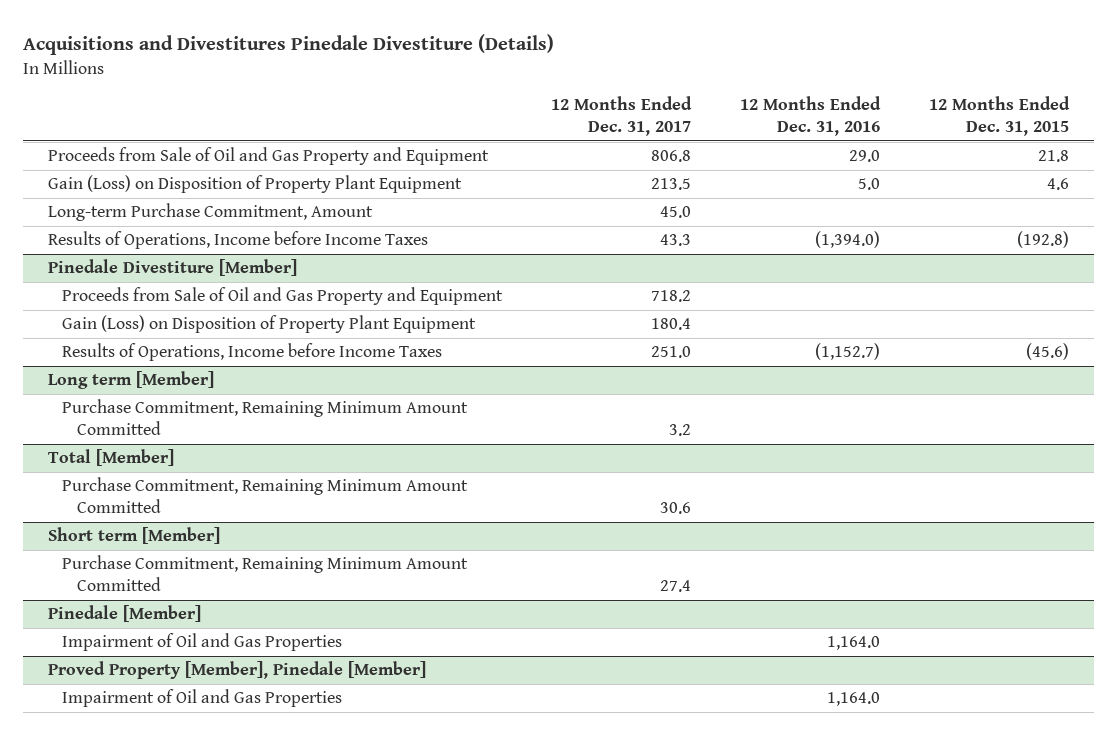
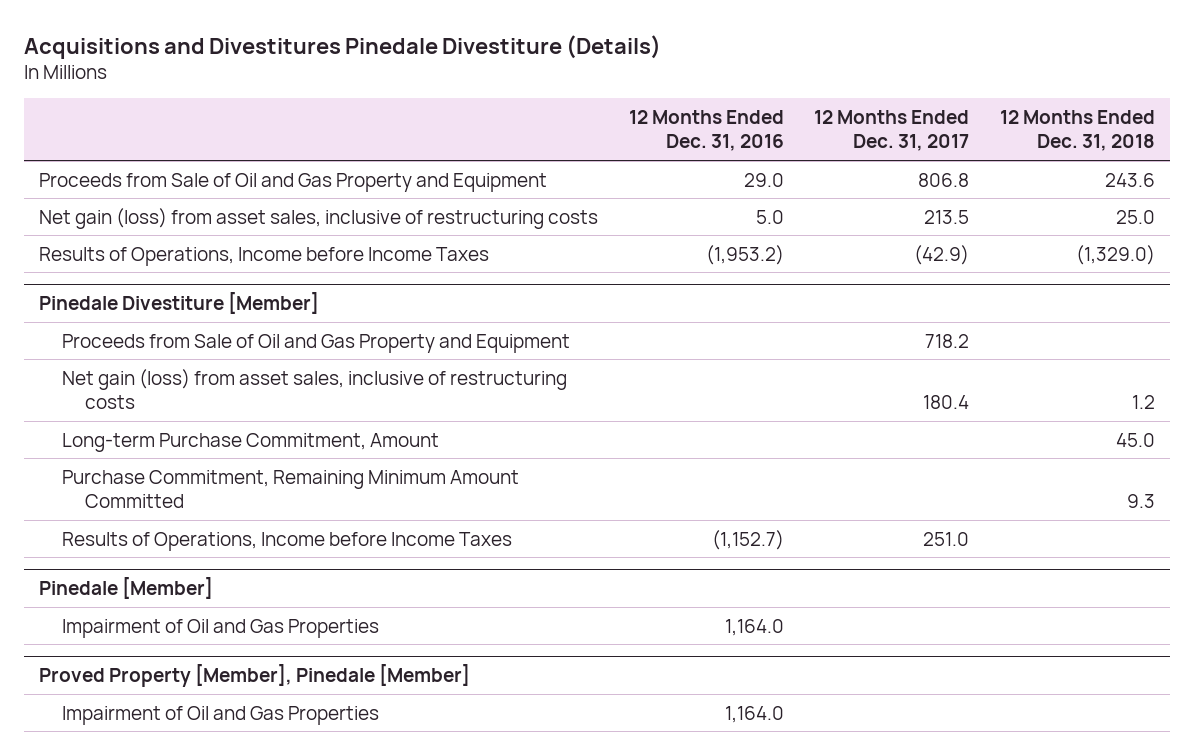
- | 12 Months Ended Dec. 31, 2017 | 12 Months Ended Dec. 31, 2016 | 12 Months Ended Dec. 31, 2015
+ | 12 Months Ended Dec. 31, 2016 | 12 Months Ended Dec. 31, 2017 | 12 Months Ended Dec. 31, 2018
- Gain (Loss) on Disposition of Property Plant Equipment | 213.5 | 5.0 | 4.6
- Long-term Purchase Commitment, Amount | 45.0 | |
- Results of Operations, Income before Income Taxes | 43.3 | (1,394.0) | (192.8)
+ Net gain (loss) from asset sales, inclusive of restructuring costs | 5.0 | 213.5 | 25.0
+ Results of Operations, Income before Income Taxes | (1,953.2) | (42.9) | (1,329.0)
@ Pinedale Divestiture [Member]
- Gain (Loss) on Disposition of Property Plant Equipment | 180.4 | |
+ Net gain (loss) from asset sales, inclusive of restructuring costs | | 180.4 | 1.2
+ Long-term Purchase Commitment, Amount | | | 45.0
+ Purchase Commitment, Remaining Minimum Amount Committed | | | 9.3
- Long term [Member]
- Purchase Commitment, Remaining Minimum Amount Committed | 3.2 | |
- Total [Member]
- Purchase Commitment, Remaining Minimum Amount Committed | 30.6 | |
- Short term [Member]
- Purchase Commitment, Remaining Minimum Amount Committed | 27.4 | |

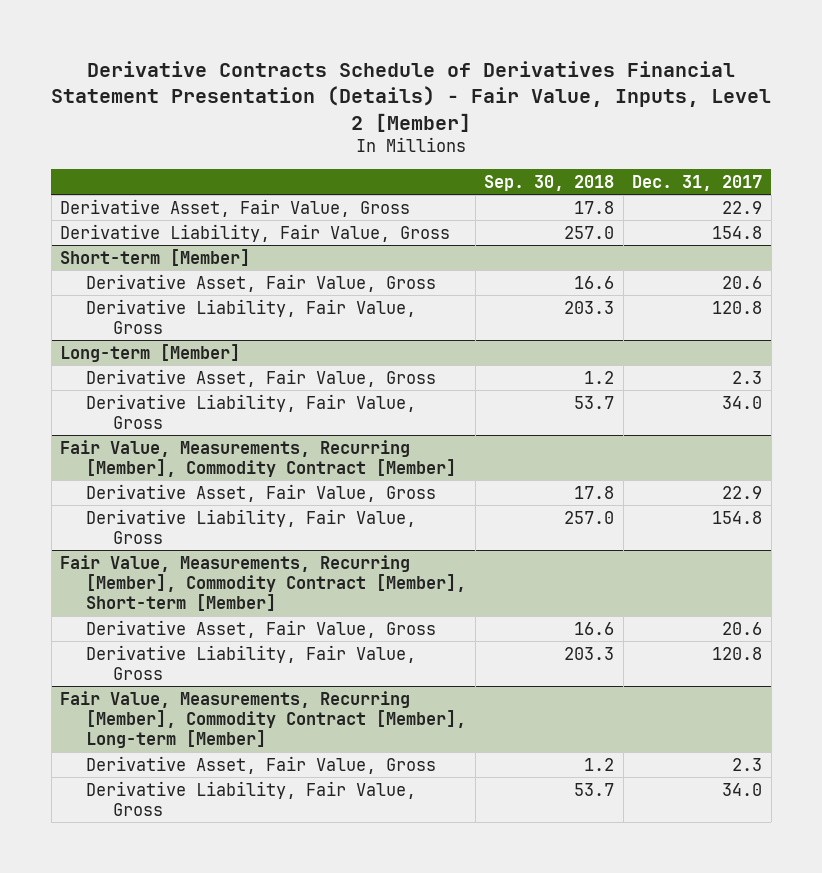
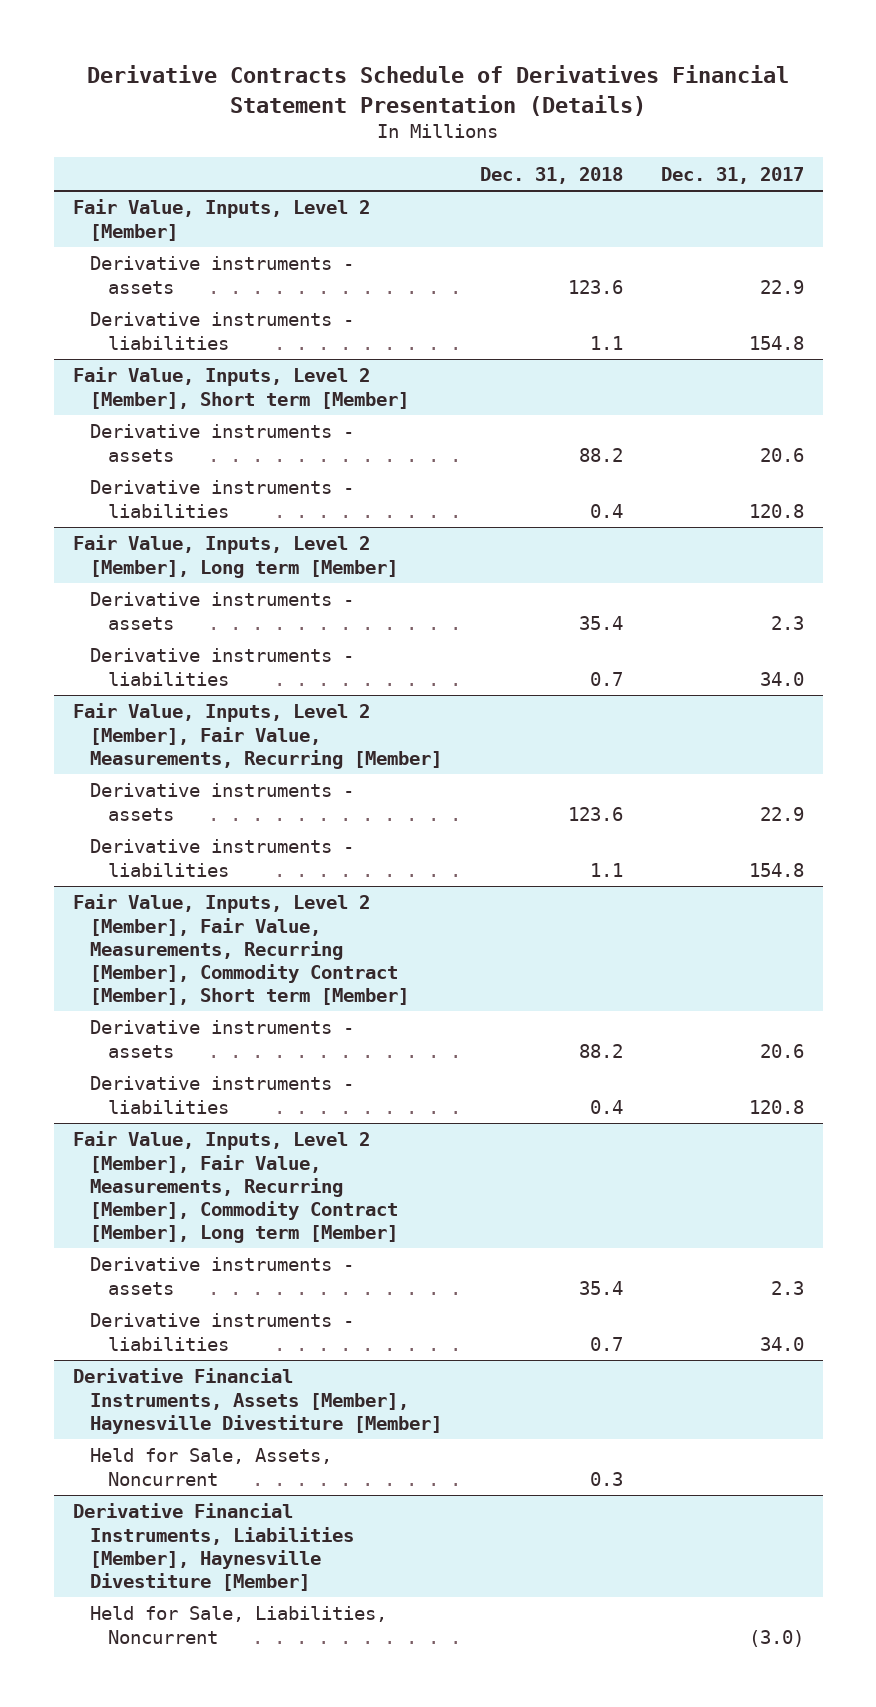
- Derivative Contracts Schedule of Derivatives Financial Statement Presentation (Details) - Fair Value, Inputs, Level 2 [Member]
+ Derivative Contracts Schedule of Derivatives Financial Statement Presentation (Details)
- | Sep. 30, 2018 | Dec. 31, 2017
+ | Dec. 31, 2018 | Dec. 31, 2017
- Derivative Asset, Fair Value, Gross | 17.8 | 22.9
- Derivative Liability, Fair Value, Gross | 257.0 | 154.8
- Short-term [Member]
- Derivative Asset, Fair Value, Gross | 16.6 | 20.6
- Derivative Liability, Fair Value, Gross | 203.3 | 120.8
- Long-term [Member]
- Derivative Asset, Fair Value, Gross | 1.2 | 2.3
- Derivative Liability, Fair Value, Gross | 53.7 | 34.0
- Fair Value, Measurements, Recurring [Member], Commodity Contract [Member]
- Derivative Asset, Fair Value, Gross | 17.8 | 22.9
- Derivative Liability, Fair Value, Gross | 257.0 | 154.8
- Fair Value, Measurements, Recurring [Member], Commodity Contract [Member], Short-term [Member]
- Derivative Asset, Fair Value, Gross | 16.6 | 20.6
- Derivative Liability, Fair Value, Gross | 203.3 | 120.8
- Fair Value, Measurements, Recurring [Member], Commodity Contract [Member], Long-term [Member]
- Derivative Asset, Fair Value, Gross | 1.2 | 2.3
- Derivative Liability, Fair Value, Gross | 53.7 | 34.0
+ Fair Value, Inputs, Level 2 [Member]
+ Derivative instruments - assets | 123.6 | 22.9
+ Derivative instruments - liabilities | 1.1 | 154.8
+ Fair Value, Inputs, Level 2 [Member], Short term [Member]
+ Derivative instruments - assets | 88.2 | 20.6
+ Derivative instruments - liabilities | 0.4 | 120.8
+ Fair Value, Inputs, Level 2 [Member], Long term [Member]
+ Derivative instruments - assets | 35.4 | 2.3
+ Derivative instruments - liabilities | 0.7 | 34.0
+ Fair Value, Inputs, Level 2 [Member], Fair Value, Measurements, Recurring [Member]
+ Derivative instruments - assets | 123.6 | 22.9
+ Derivative instruments - liabilities | 1.1 | 154.8
+ Fair Value, Inputs, Level 2 [Member], Fair Value, Measurements, Recurring [Member], Commodity Contract [Member], Short term [Member]
+ Derivative instruments - assets | 88.2 | 20.6
+ Derivative instruments - liabilities | 0.4 | 120.8
+ Fair Value, Inputs, Level 2 [Member], Fair Value, Measurements, Recurring [Member], Commodity Contract [Member], Long term [Member]
+ Derivative instruments - assets | 35.4 | 2.3
+ Derivative instruments - liabilities | 0.7 | 34.0
+ Derivative Financial Instruments, Assets [Member], Haynesville Divestiture [Member]
+ Held for Sale, Assets, Noncurrent | 0.3 |
+ Derivative Financial Instruments, Liabilities [Member], Haynesville Divestiture [Member]
+ Held for Sale, Liabilities, Noncurrent | | (3.0)

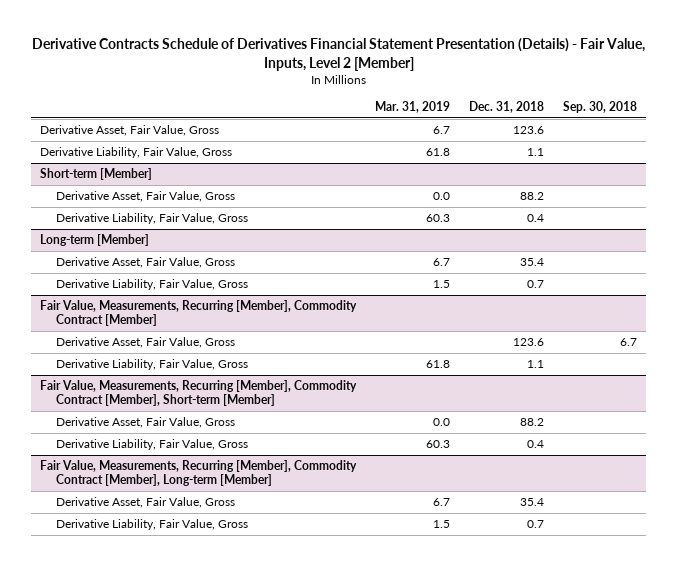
- Derivative Contracts Schedule of Derivatives Financial Statement Presentation (Details)
+ Derivative Contracts Schedule of Derivatives Financial Statement Presentation (Details) - Fair Value, Inputs, Level 2 [Member]
- | Dec. 31, 2018 | Dec. 31, 2017
+ | Mar. 31, 2019 | Dec. 31, 2018 | Sep. 30, 2018
- Fair Value, Inputs, Level 2 [Member]
- Derivative instruments - assets | 123.6 | 22.9
- Derivative instruments - liabilities | 1.1 | 154.8
- Fair Value, Inputs, Level 2 [Member], Short term [Member]
- Derivative instruments - assets | 88.2 | 20.6
- Derivative instruments - liabilities | 0.4 | 120.8
- Fair Value, Inputs, Level 2 [Member], Long term [Member]
- Derivative instruments - assets | 35.4 | 2.3
- Derivative instruments - liabilities | 0.7 | 34.0
- Fair Value, Inputs, Level 2 [Member], Fair Value, Measurements, Recurring [Member]
- Derivative instruments - assets | 123.6 | 22.9
- Derivative instruments - liabilities | 1.1 | 154.8
- Fair Value, Inputs, Level 2 [Member], Fair Value, Measurements, Recurring [Member], Commodity Contract [Member], Short term [Member]
- Derivative instruments - assets | 88.2 | 20.6
- Derivative instruments - liabilities | 0.4 | 120.8
- Fair Value, Inputs, Level 2 [Member], Fair Value, Measurements, Recurring [Member], Commodity Contract [Member], Long term [Member]
- Derivative instruments - assets | 35.4 | 2.3
- Derivative instruments - liabilities | 0.7 | 34.0
- Derivative Financial Instruments, Assets [Member], Haynesville Divestiture [Member]
- Held for Sale, Assets, Noncurrent | 0.3 |
- Derivative Financial Instruments, Liabilities [Member], Haynesville Divestiture [Member]
- Held for Sale, Liabilities, Noncurrent | | (3.0)
+ Derivative Asset, Fair Value, Gross | 6.7 | 123.6 |
+ Derivative Liability, Fair Value, Gross | 61.8 | 1.1 |
+ Short-term [Member]
+ Derivative Asset, Fair Value, Gross | 0.0 | 88.2 |
+ Derivative Liability, Fair Value, Gross | 60.3 | 0.4 |
+ Long-term [Member]
+ Derivative Asset, Fair Value, Gross | 6.7 | 35.4 |
+ Derivative Liability, Fair Value, Gross | 1.5 | 0.7 |
+ Fair Value, Measurements, Recurring [Member], Commodity Contract [Member]
+ Derivative Asset, Fair Value, Gross | | 123.6 | 6.7
+ Derivative Liability, Fair Value, Gross | 61.8 | 1.1 |
+ Fair Value, Measurements, Recurring [Member], Commodity Contract [Member], Short-term [Member]
+ Derivative Asset, Fair Value, Gross | 0.0 | 88.2 |
+ Derivative Liability, Fair Value, Gross | 60.3 | 0.4 |
+ Fair Value, Measurements, Recurring [Member], Commodity Contract [Member], Long-term [Member]
+ Derivative Asset, Fair Value, Gross | 6.7 | 35.4 |
+ Derivative Liability, Fair Value, Gross | 1.5 | 0.7 |

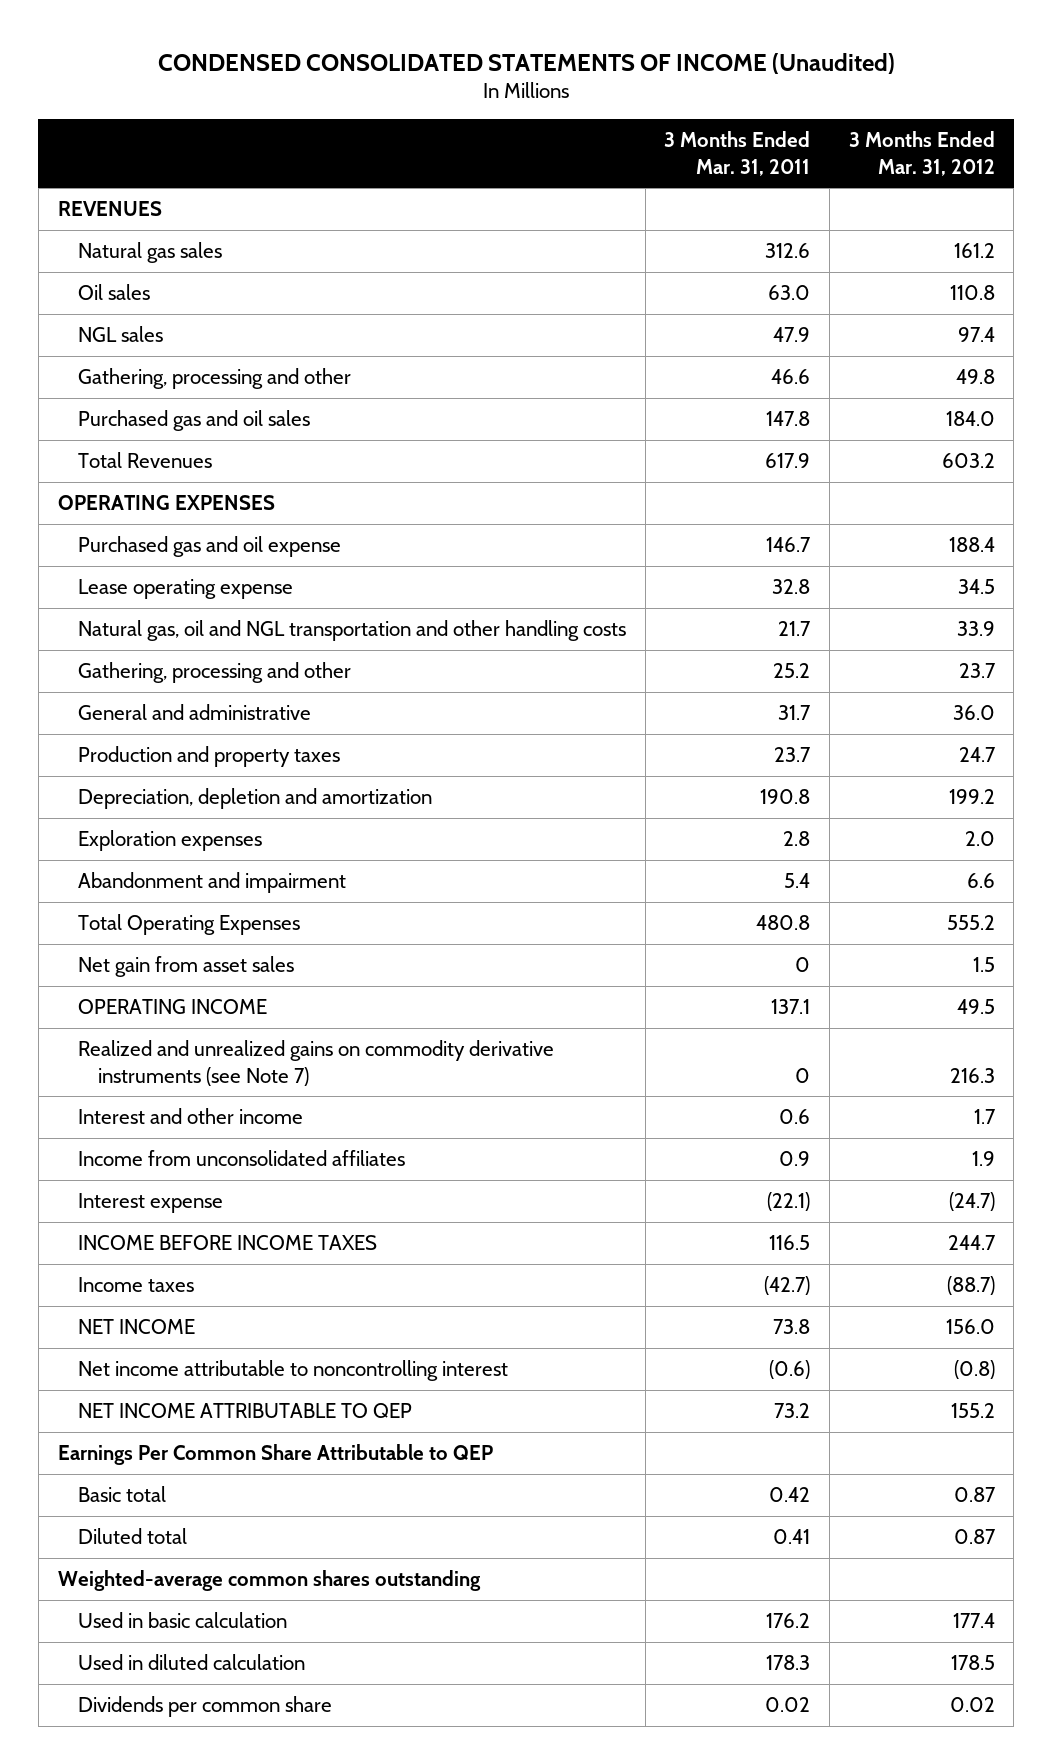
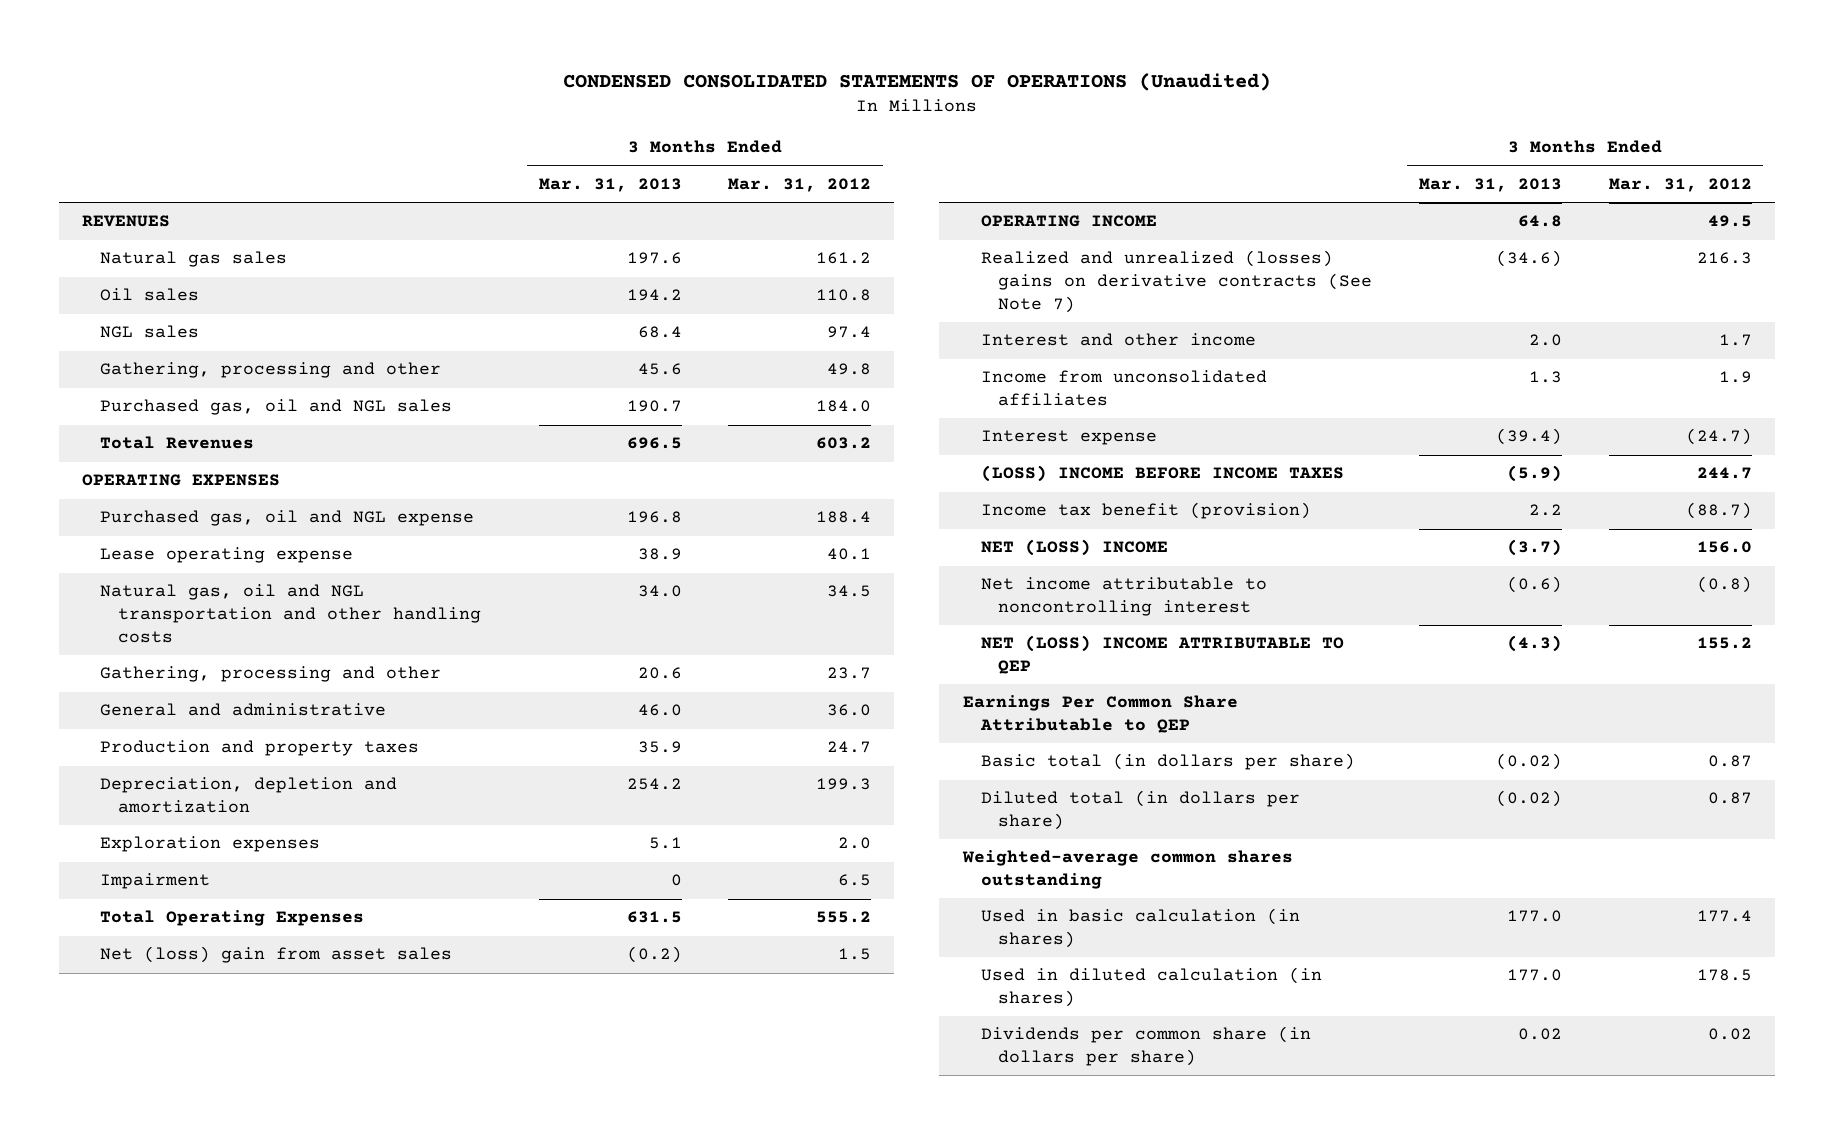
- CONDENSED CONSOLIDATED STATEMENTS OF INCOME (Unaudited)
+ CONDENSED CONSOLIDATED STATEMENTS OF OPERATIONS (Unaudited)
- | 3 Months Ended Mar. 31, 2011 | 3 Months Ended Mar. 31, 2012
+ | 3 Months Ended Mar. 31, 2013 | 3 Months Ended Mar. 31, 2012
- Purchased gas and oil sales | 147.8 | 184.0
+ Purchased gas, oil and NGL sales | 190.7 | 184.0
- Purchased gas and oil expense | 146.7 | 188.4
- Lease operating expense | 32.8 | 34.5
- Natural gas, oil and NGL transportation and other handling costs | 21.7 | 33.9
+ Purchased gas, oil and NGL expense | 196.8 | 188.4
+ Lease operating expense | 38.9 | 40.1
+ Natural gas, oil and NGL transportation and other handling costs | 34.0 | 34.5
- Depreciation, depletion and amortization | 190.8 | 199.2
+ Depreciation, depletion and amortization | 254.2 | 199.3
- Abandonment and impairment | 5.4 | 6.6
+ Impairment | 0 | 6.5
- Net gain from asset sales | 0 | 1.5
+ Net (loss) gain from asset sales | (0.2) | 1.5
- Realized and unrealized gains on commodity derivative instruments (see Note 7) | 0 | 216.3
+ Realized and unrealized (losses) gains on derivative contracts (See Note 7) | (34.6) | 216.3
- INCOME BEFORE INCOME TAXES | 116.5 | 244.7
- Income taxes | (42.7) | (88.7)
- NET INCOME | 73.8 | 156.0
+ (LOSS) INCOME BEFORE INCOME TAXES | (5.9) | 244.7
+ Income tax benefit (provision) | 2.2 | (88.7)
+ NET (LOSS) INCOME | (3.7) | 156.0
- NET INCOME ATTRIBUTABLE TO QEP | 73.2 | 155.2
+ NET (LOSS) INCOME ATTRIBUTABLE TO QEP | (4.3) | 155.2
- Basic total | 0.42 | 0.87
- Diluted total | 0.41 | 0.87
+ Basic total (in dollars per share) | (0.02) | 0.87
+ Diluted total (in dollars per share) | (0.02) | 0.87
- Used in basic calculation | 176.2 | 177.4
- Used in diluted calculation | 178.3 | 178.5
- Dividends per common share | 0.02 | 0.02
+ Used in basic calculation (in shares) | 177.0 | 177.4
+ Used in diluted calculation (in shares) | 177.0 | 178.5
+ Dividends per common share (in dollars per share) | 0.02 | 0.02

